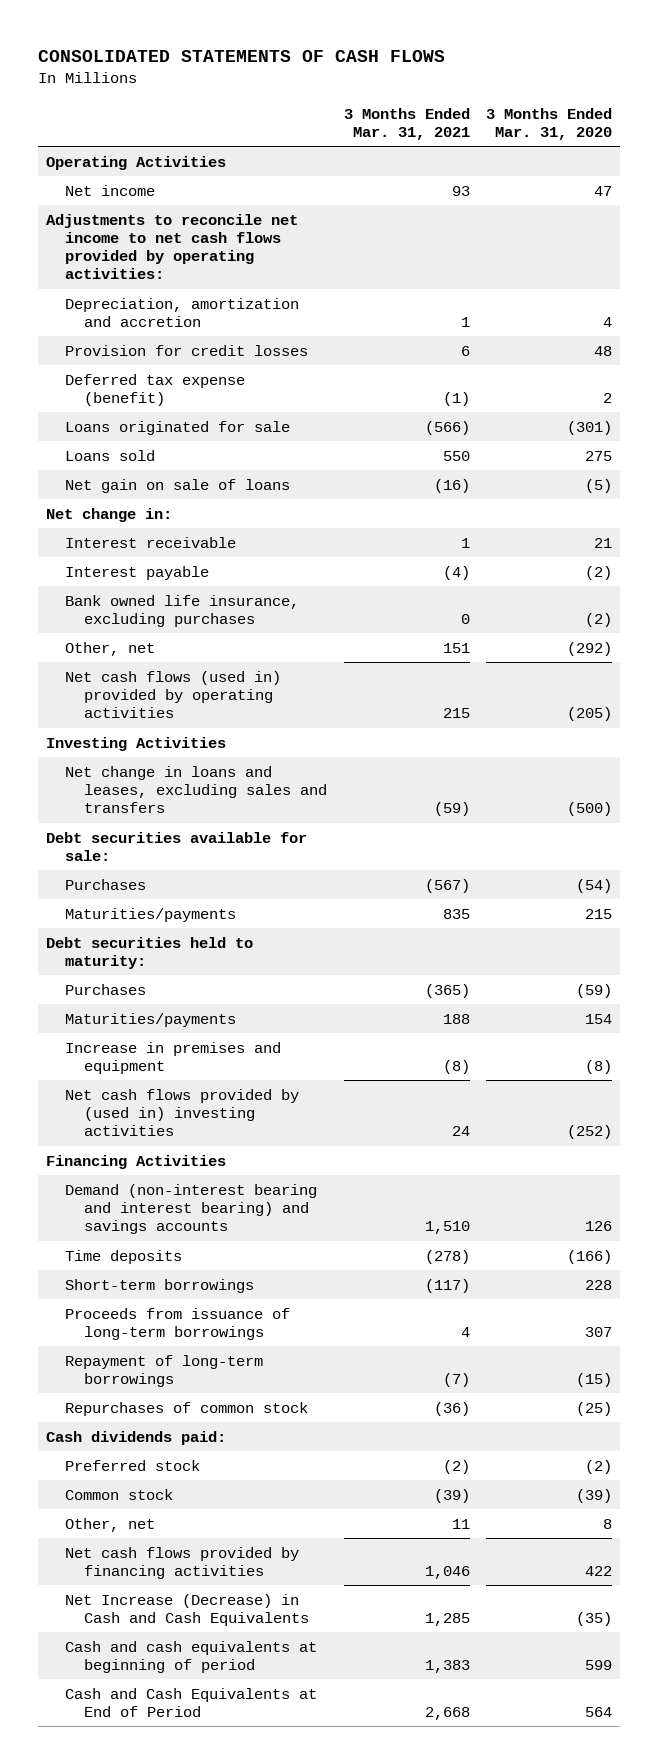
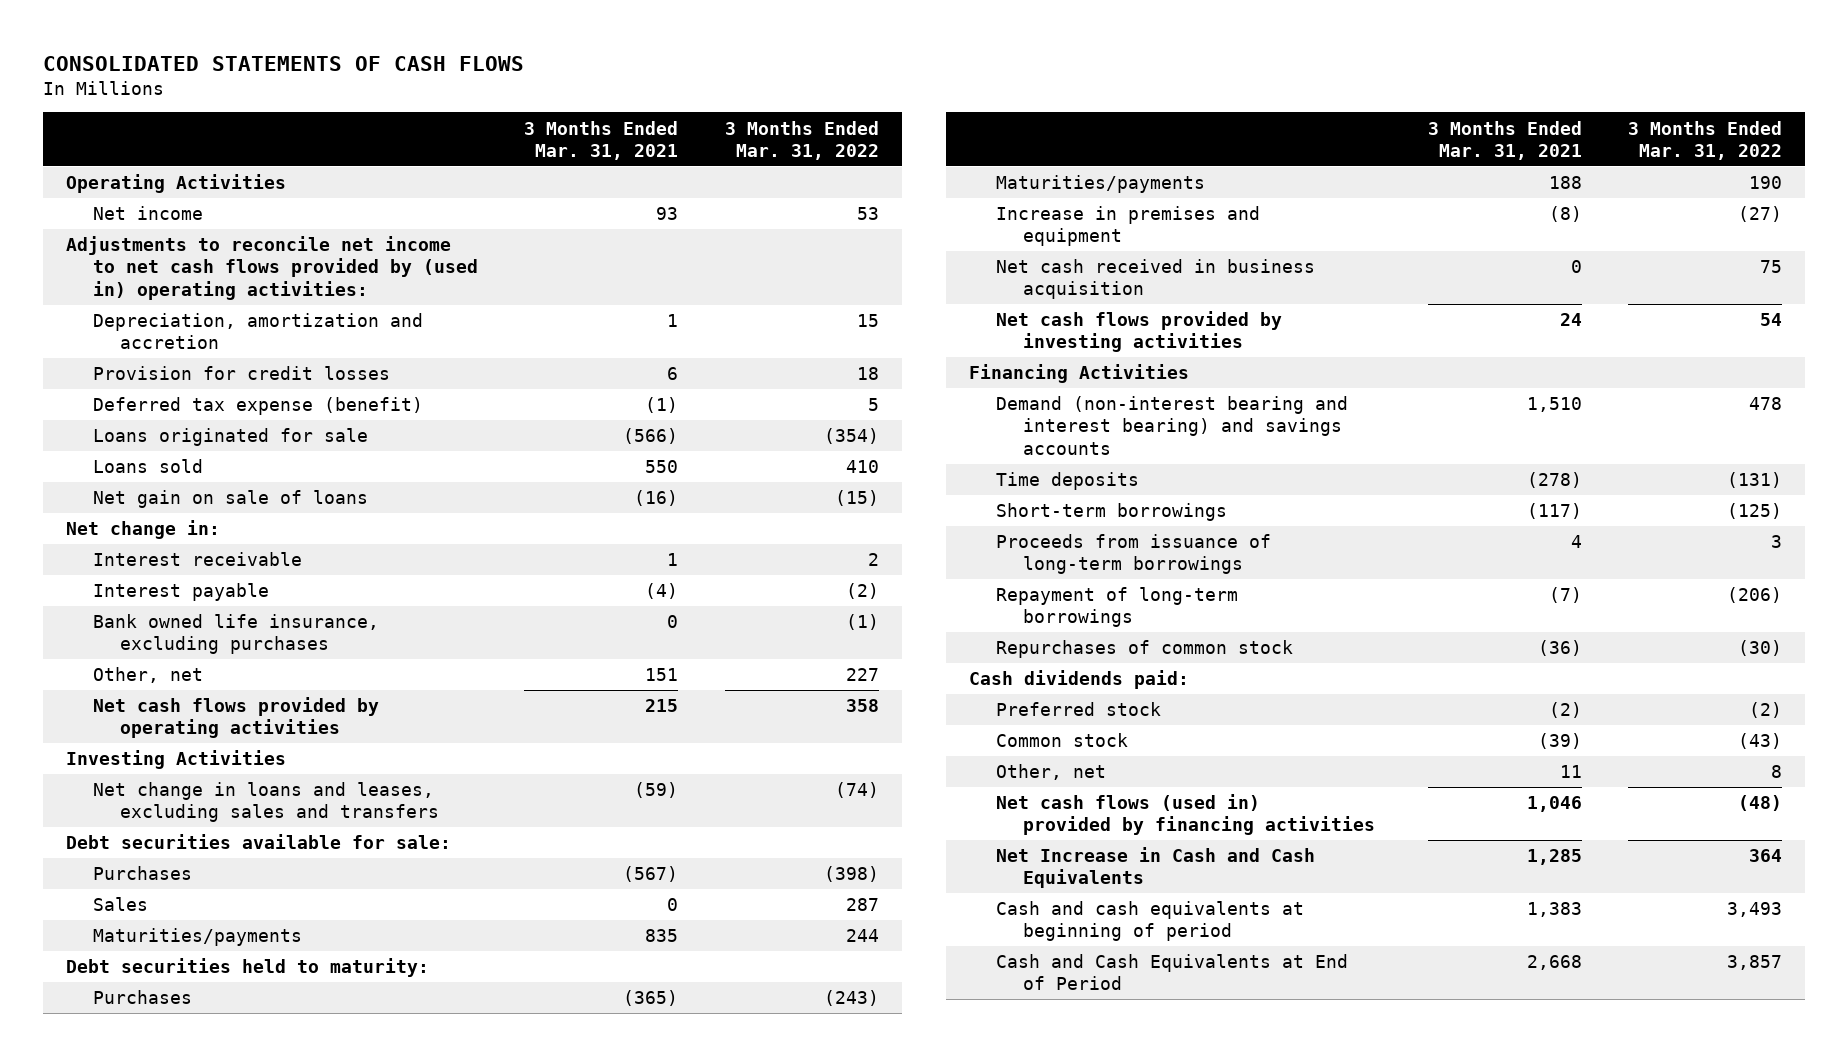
- | 3 Months Ended Mar. 31, 2021 | 3 Months Ended Mar. 31, 2020
+ | 3 Months Ended Mar. 31, 2021 | 3 Months Ended Mar. 31, 2022
- Adjustments to reconcile net income to net cash flows provided by operating activities:
+ Adjustments to reconcile net income to net cash flows provided by (used in) operating activities:
- Net cash flows (used in) provided by operating activities | 215 | (205)
+ Net cash flows provided by operating activities | 215 | 358
+ Sales | 0 | 287
- Net cash flows provided by (used in) investing activities | 24 | (252)
+ Net cash received in business acquisition | 0 | 75
+ Net cash flows provided by investing activities | 24 | 54
- Net cash flows provided by financing activities | 1,046 | 422
- Net Increase (Decrease) in Cash and Cash Equivalents | 1,285 | (35)
+ Net cash flows (used in) provided by financing activities | 1,046 | (48)
+ Net Increase in Cash and Cash Equivalents | 1,285 | 364

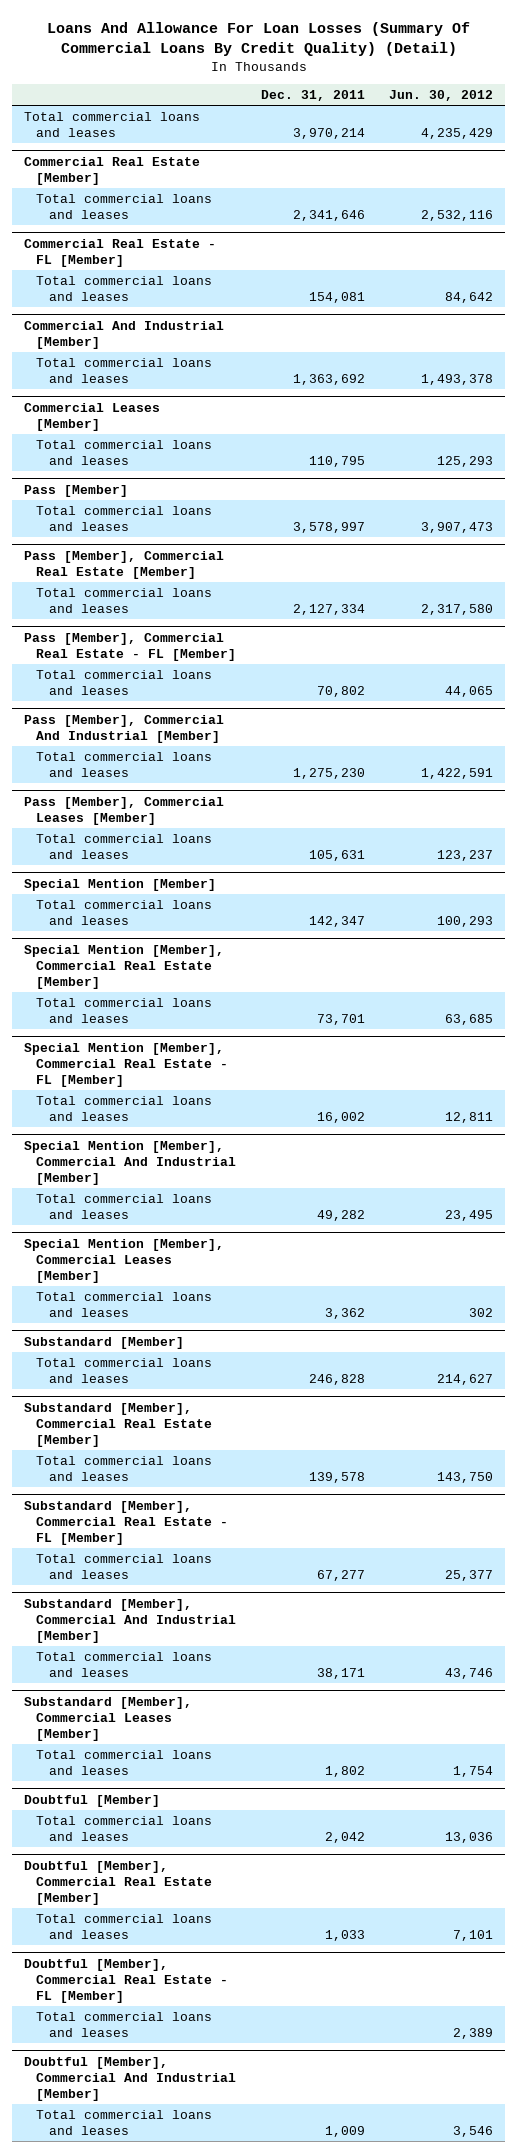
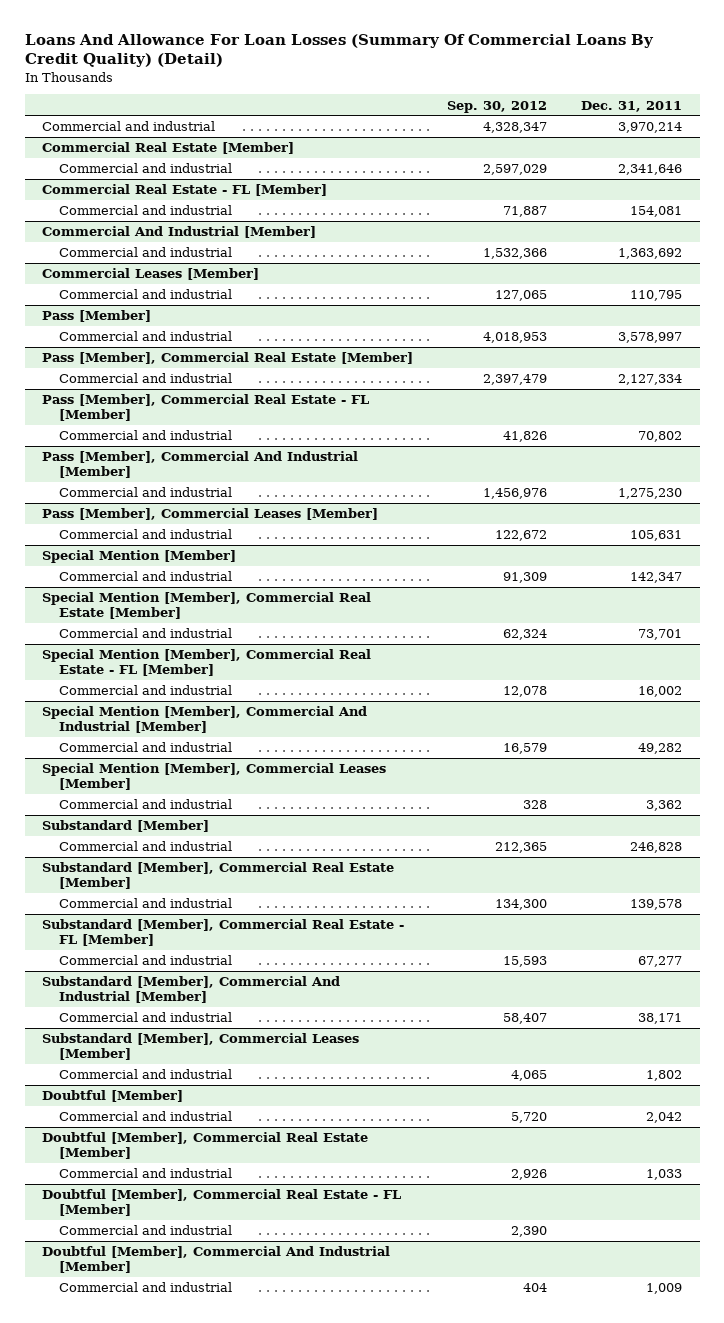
- | Dec. 31, 2011 | Jun. 30, 2012
+ | Sep. 30, 2012 | Dec. 31, 2011
- Total commercial loans and leases | 3,970,214 | 4,235,429
+ Commercial and industrial | 4,328,347 | 3,970,214
@ Commercial Real Estate [Member]
- Total commercial loans and leases | 2,341,646 | 2,532,116
+ Commercial and industrial | 2,597,029 | 2,341,646
@ Commercial Real Estate - FL [Member]
- Total commercial loans and leases | 154,081 | 84,642
+ Commercial and industrial | 71,887 | 154,081
@ Commercial And Industrial [Member]
- Total commercial loans and leases | 1,363,692 | 1,493,378
+ Commercial and industrial | 1,532,366 | 1,363,692
@ Commercial Leases [Member]
- Total commercial loans and leases | 110,795 | 125,293
+ Commercial and industrial | 127,065 | 110,795
@ Pass [Member]
- Total commercial loans and leases | 3,578,997 | 3,907,473
+ Commercial and industrial | 4,018,953 | 3,578,997
@ Pass [Member], Commercial Real Estate [Member]
- Total commercial loans and leases | 2,127,334 | 2,317,580
+ Commercial and industrial | 2,397,479 | 2,127,334
@ Pass [Member], Commercial Real Estate - FL [Member]
- Total commercial loans and leases | 70,802 | 44,065
+ Commercial and industrial | 41,826 | 70,802
@ Pass [Member], Commercial And Industrial [Member]
- Total commercial loans and leases | 1,275,230 | 1,422,591
+ Commercial and industrial | 1,456,976 | 1,275,230
@ Pass [Member], Commercial Leases [Member]
- Total commercial loans and leases | 105,631 | 123,237
+ Commercial and industrial | 122,672 | 105,631
@ Special Mention [Member]
- Total commercial loans and leases | 142,347 | 100,293
+ Commercial and industrial | 91,309 | 142,347
@ Special Mention [Member], Commercial Real Estate [Member]
- Total commercial loans and leases | 73,701 | 63,685
+ Commercial and industrial | 62,324 | 73,701
@ Special Mention [Member], Commercial Real Estate - FL [Member]
- Total commercial loans and leases | 16,002 | 12,811
+ Commercial and industrial | 12,078 | 16,002
@ Special Mention [Member], Commercial And Industrial [Member]
- Total commercial loans and leases | 49,282 | 23,495
+ Commercial and industrial | 16,579 | 49,282
@ Special Mention [Member], Commercial Leases [Member]
- Total commercial loans and leases | 3,362 | 302
+ Commercial and industrial | 328 | 3,362
@ Substandard [Member]
- Total commercial loans and leases | 246,828 | 214,627
+ Commercial and industrial | 212,365 | 246,828
@ Substandard [Member], Commercial Real Estate [Member]
- Total commercial loans and leases | 139,578 | 143,750
+ Commercial and industrial | 134,300 | 139,578
@ Substandard [Member], Commercial Real Estate - FL [Member]
- Total commercial loans and leases | 67,277 | 25,377
+ Commercial and industrial | 15,593 | 67,277
@ Substandard [Member], Commercial And Industrial [Member]
- Total commercial loans and leases | 38,171 | 43,746
+ Commercial and industrial | 58,407 | 38,171
@ Substandard [Member], Commercial Leases [Member]
- Total commercial loans and leases | 1,802 | 1,754
+ Commercial and industrial | 4,065 | 1,802
@ Doubtful [Member]
- Total commercial loans and leases | 2,042 | 13,036
+ Commercial and industrial | 5,720 | 2,042
@ Doubtful [Member], Commercial Real Estate [Member]
- Total commercial loans and leases | 1,033 | 7,101
+ Commercial and industrial | 2,926 | 1,033
@ Doubtful [Member], Commercial Real Estate - FL [Member]
- Total commercial loans and leases | | 2,389
+ Commercial and industrial | 2,390 |
@ Doubtful [Member], Commercial And Industrial [Member]
- Total commercial loans and leases | 1,009 | 3,546
+ Commercial and industrial | 404 | 1,009

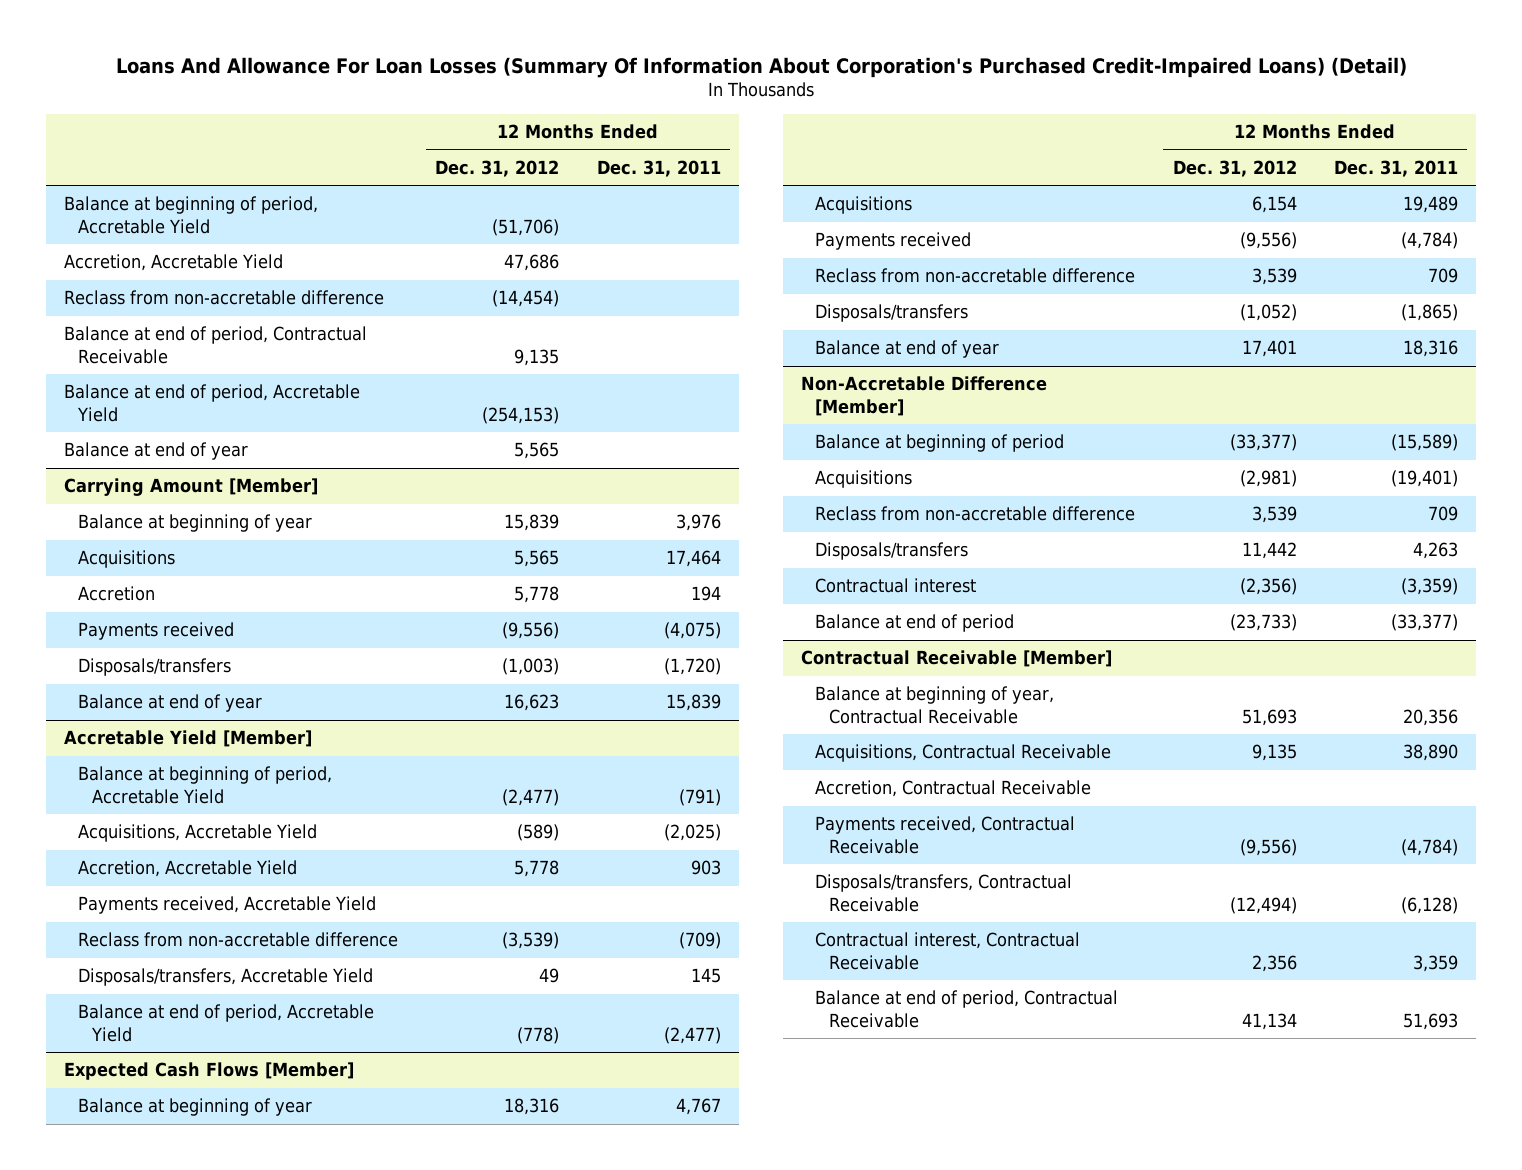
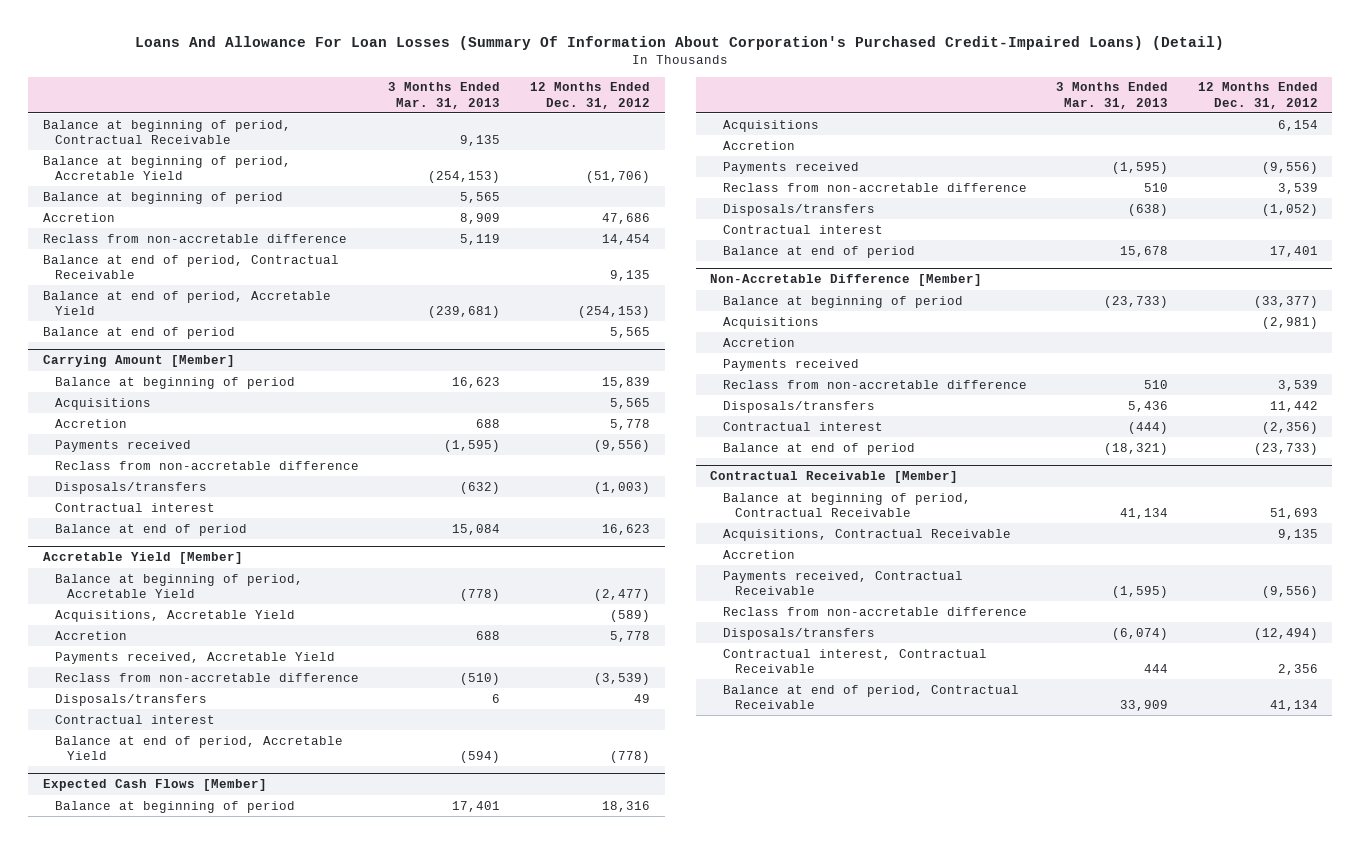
- | 12 Months Ended Dec. 31, 2012 | 12 Months Ended Dec. 31, 2011
+ | 3 Months Ended Mar. 31, 2013 | 12 Months Ended Dec. 31, 2012
+ Balance at beginning of period, Contractual Receivable | 9,135 |
- Accretion, Accretable Yield | 47,686 |
- Reclass from non-accretable difference | (14,454) |
+ Balance at beginning of period | 5,565 |
+ Accretion | 8,909 | 47,686
+ Reclass from non-accretable difference | 5,119 | 14,454
- Balance at end of year | 5,565 |
+ Balance at end of period | | 5,565
@ Carrying Amount [Member]
- Balance at beginning of year | 15,839 | 3,976
+ Balance at beginning of period | 16,623 | 15,839
+ Reclass from non-accretable difference
- Balance at end of year | 16,623 | 15,839
+ Contractual interest
+ Balance at end of period | 15,084 | 16,623
@ Accretable Yield [Member]
- Accretion, Accretable Yield | 5,778 | 903
+ Accretion | 688 | 5,778
- Disposals/transfers, Accretable Yield | 49 | 145
+ Disposals/transfers | 6 | 49
+ Contractual interest
@ Expected Cash Flows [Member]
- Balance at beginning of year | 18,316 | 4,767
+ Balance at beginning of period | 17,401 | 18,316
+ Accretion
- Balance at end of year | 17,401 | 18,316
+ Contractual interest
+ Balance at end of period | 15,678 | 17,401
@ Non-Accretable Difference [Member]
+ Accretion
+ Payments received
@ Contractual Receivable [Member]
- Balance at beginning of year, Contractual Receivable | 51,693 | 20,356
+ Balance at beginning of period, Contractual Receivable | 41,134 | 51,693
- Accretion, Contractual Receivable
+ Accretion
- Disposals/transfers, Contractual Receivable | (12,494) | (6,128)
+ Reclass from non-accretable difference
+ Disposals/transfers | (6,074) | (12,494)

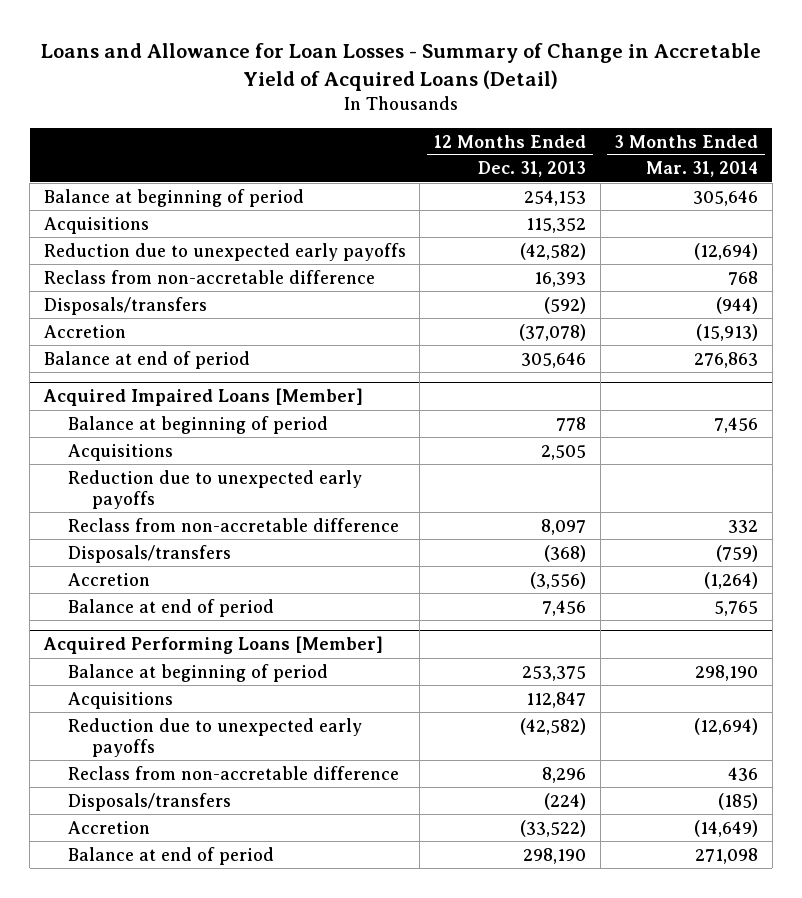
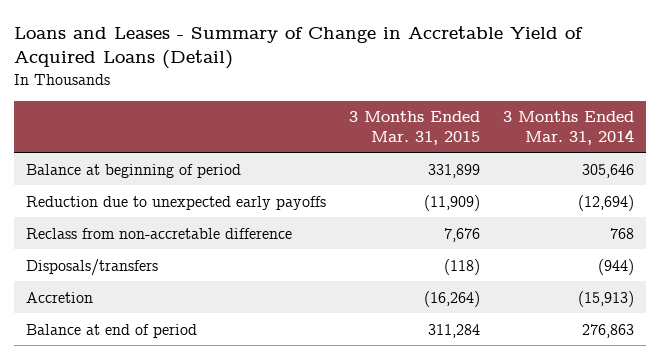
- Loans and Allowance for Loan Losses - Summary of Change in Accretable Yield of Acquired Loans (Detail)
+ Loans and Leases - Summary of Change in Accretable Yield of Acquired Loans (Detail)
- | 12 Months Ended Dec. 31, 2013 | 3 Months Ended Mar. 31, 2014
+ | 3 Months Ended Mar. 31, 2015 | 3 Months Ended Mar. 31, 2014
- Acquisitions | 115,352 |
- Acquired Impaired Loans [Member]
- Balance at beginning of period | 778 | 7,456
- Acquisitions | 2,505 |
- Reduction due to unexpected early payoffs
- Reclass from non-accretable difference | 8,097 | 332
- Disposals/transfers | (368) | (759)
- Accretion | (3,556) | (1,264)
- Balance at end of period | 7,456 | 5,765
- Acquired Performing Loans [Member]
- Balance at beginning of period | 253,375 | 298,190
- Acquisitions | 112,847 |
- Reduction due to unexpected early payoffs | (42,582) | (12,694)
- Reclass from non-accretable difference | 8,296 | 436
- Disposals/transfers | (224) | (185)
- Accretion | (33,522) | (14,649)
- Balance at end of period | 298,190 | 271,098

